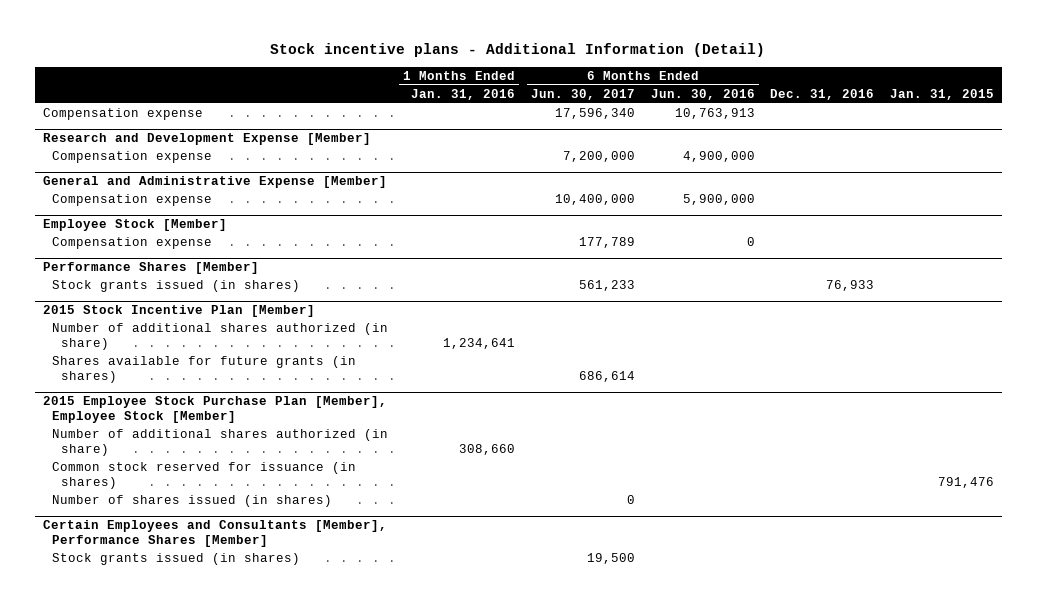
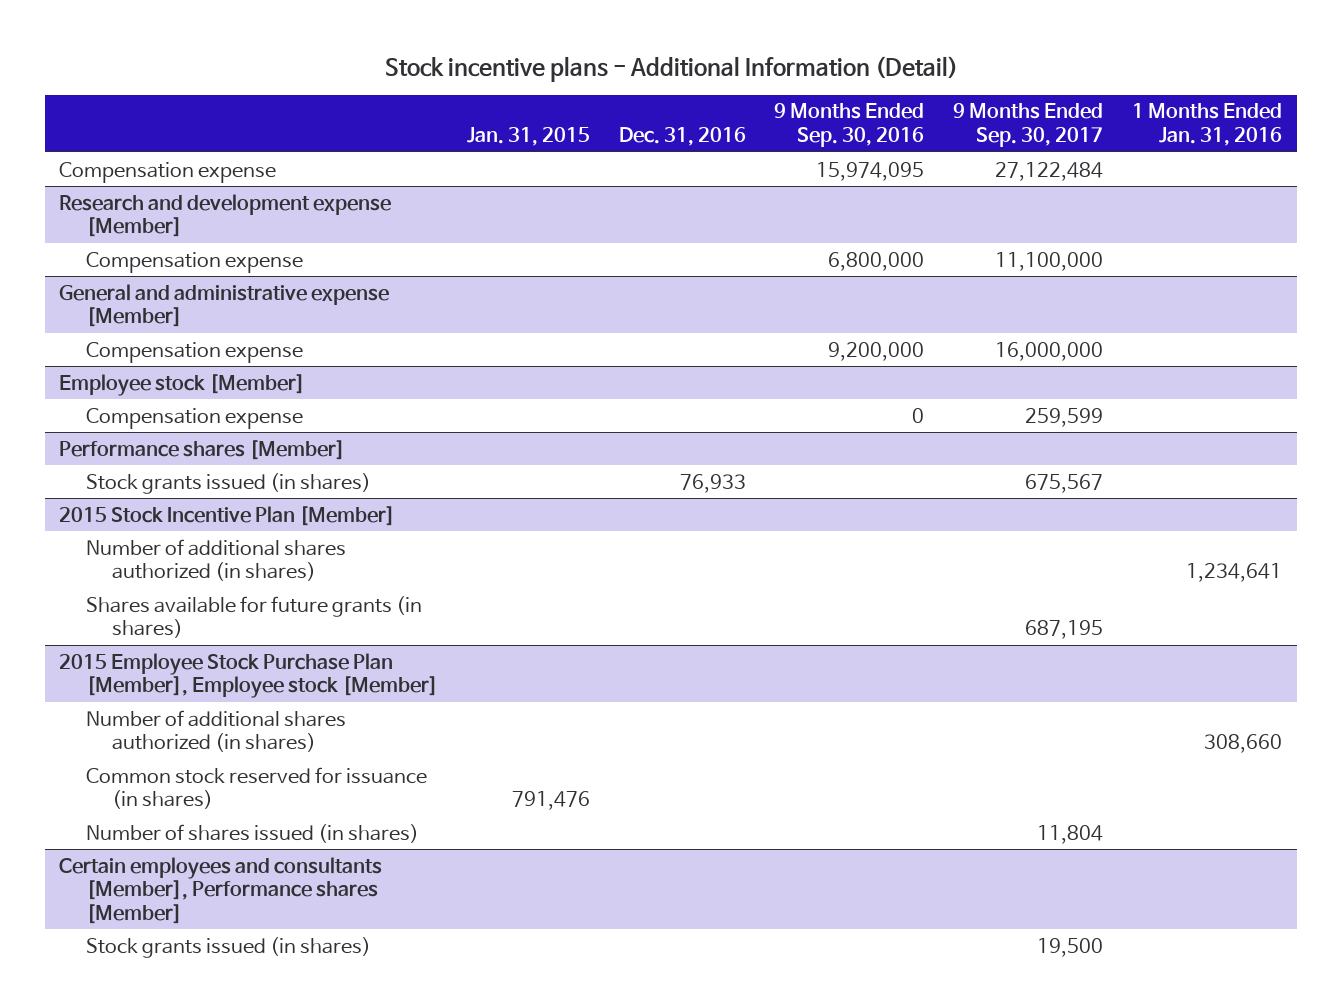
- | 1 Months Ended Jan. 31, 2016 | 6 Months Ended Jun. 30, 2017 | 6 Months Ended Jun. 30, 2016 | Dec. 31, 2016 | Jan. 31, 2015
+ | Jan. 31, 2015 | Dec. 31, 2016 | 9 Months Ended Sep. 30, 2016 | 9 Months Ended Sep. 30, 2017 | 1 Months Ended Jan. 31, 2016
- Research and Development Expense [Member]
+ Research and development expense [Member]
- General and Administrative Expense [Member]
+ General and administrative expense [Member]
- Employee Stock [Member]
+ Employee stock [Member]
- Performance Shares [Member]
+ Performance shares [Member]
@ 2015 Stock Incentive Plan [Member]
- Number of additional shares authorized (in share) | 1,234,641 | | | |
+ Number of additional shares authorized (in shares) | | | | | 1,234,641
- 2015 Employee Stock Purchase Plan [Member], Employee Stock [Member]
- Number of additional shares authorized (in share) | 308,660 | | | |
+ 2015 Employee Stock Purchase Plan [Member], Employee stock [Member]
+ Number of additional shares authorized (in shares) | | | | | 308,660
- Certain Employees and Consultants [Member], Performance Shares [Member]
+ Certain employees and consultants [Member], Performance shares [Member]

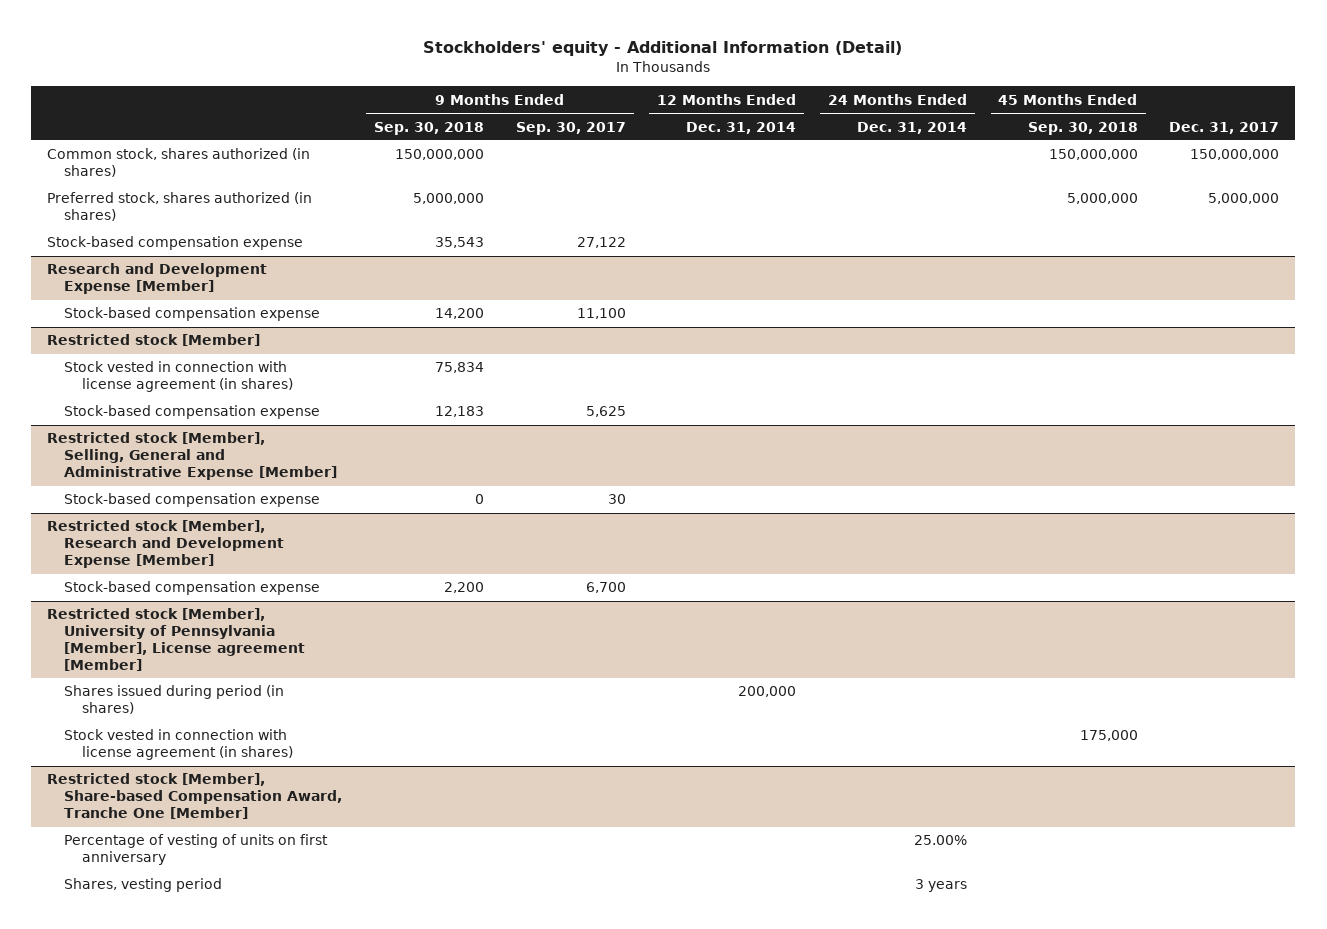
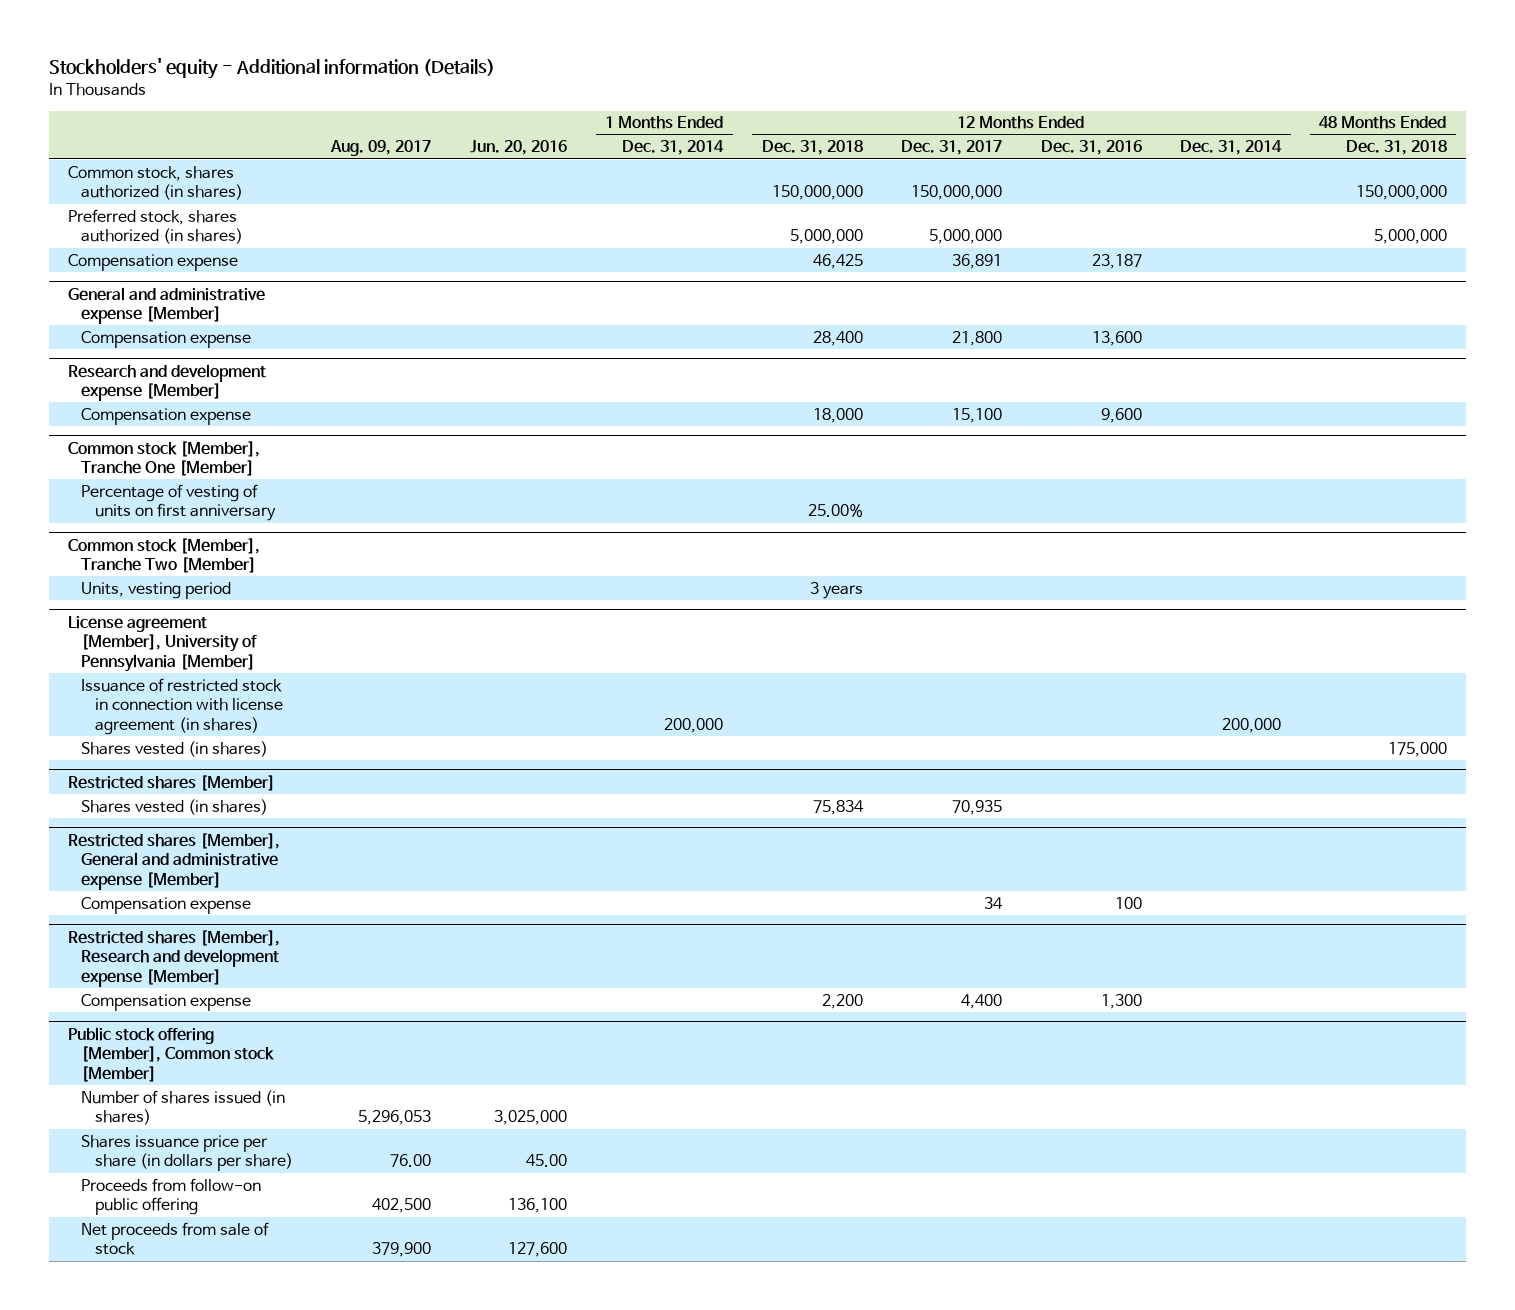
- Stockholders' equity - Additional Information (Detail)
+ Stockholders' equity - Additional information (Details)
- | 9 Months Ended Sep. 30, 2018 | 9 Months Ended Sep. 30, 2017 | 12 Months Ended Dec. 31, 2014 | 24 Months Ended Dec. 31, 2014 | 45 Months Ended Sep. 30, 2018 | Dec. 31, 2017
+ | Aug. 09, 2017 | Jun. 20, 2016 | 1 Months Ended Dec. 31, 2014 | 12 Months Ended Dec. 31, 2018 | 12 Months Ended Dec. 31, 2017 | 12 Months Ended Dec. 31, 2016 | 12 Months Ended Dec. 31, 2014 | 48 Months Ended Dec. 31, 2018
- Stock-based compensation expense | 35,543 | 27,122 | | | |
- Research and Development Expense [Member]
- Stock-based compensation expense | 14,200 | 11,100 | | | |
- Restricted stock [Member]
- Stock vested in connection with license agreement (in shares) | 75,834 | | | | |
- Stock-based compensation expense | 12,183 | 5,625 | | | |
- Restricted stock [Member], Selling, General and Administrative Expense [Member]
- Stock-based compensation expense | 0 | 30 | | | |
- Restricted stock [Member], Research and Development Expense [Member]
- Stock-based compensation expense | 2,200 | 6,700 | | | |
- Restricted stock [Member], University of Pennsylvania [Member], License agreement [Member]
- Shares issued during period (in shares) | | | 200,000 | | |
- Stock vested in connection with license agreement (in shares) | | | | | 175,000 |
- Restricted stock [Member], Share-based Compensation Award, Tranche One [Member]
- Percentage of vesting of units on first anniversary | | | | 25.00% | |
- Shares, vesting period | | | | 3 years | |
+ Compensation expense | | | | 46,425 | 36,891 | 23,187 | |
+ General and administrative expense [Member]
+ Compensation expense | | | | 28,400 | 21,800 | 13,600 | |
+ Research and development expense [Member]
+ Compensation expense | | | | 18,000 | 15,100 | 9,600 | |
+ Common stock [Member], Tranche One [Member]
+ Percentage of vesting of units on first anniversary | | | | 25.00% | | | |
+ Common stock [Member], Tranche Two [Member]
+ Units, vesting period | | | | 3 years | | | |
+ License agreement [Member], University of Pennsylvania [Member]
+ Issuance of restricted stock in connection with license agreement (in shares) | | | 200,000 | | | | 200,000 |
+ Shares vested (in shares) | | | | | | | | 175,000
+ Restricted shares [Member]
+ Shares vested (in shares) | | | | 75,834 | 70,935 | | |
+ Restricted shares [Member], General and administrative expense [Member]
+ Compensation expense | | | | | 34 | 100 | |
+ Restricted shares [Member], Research and development expense [Member]
+ Compensation expense | | | | 2,200 | 4,400 | 1,300 | |
+ Public stock offering [Member], Common stock [Member]
+ Number of shares issued (in shares) | 5,296,053 | 3,025,000 | | | | | |
+ Shares issuance price per share (in dollars per share) | 76.00 | 45.00 | | | | | |
+ Proceeds from follow-on public offering | 402,500 | 136,100 | | | | | |
+ Net proceeds from sale of stock | 379,900 | 127,600 | | | | | |

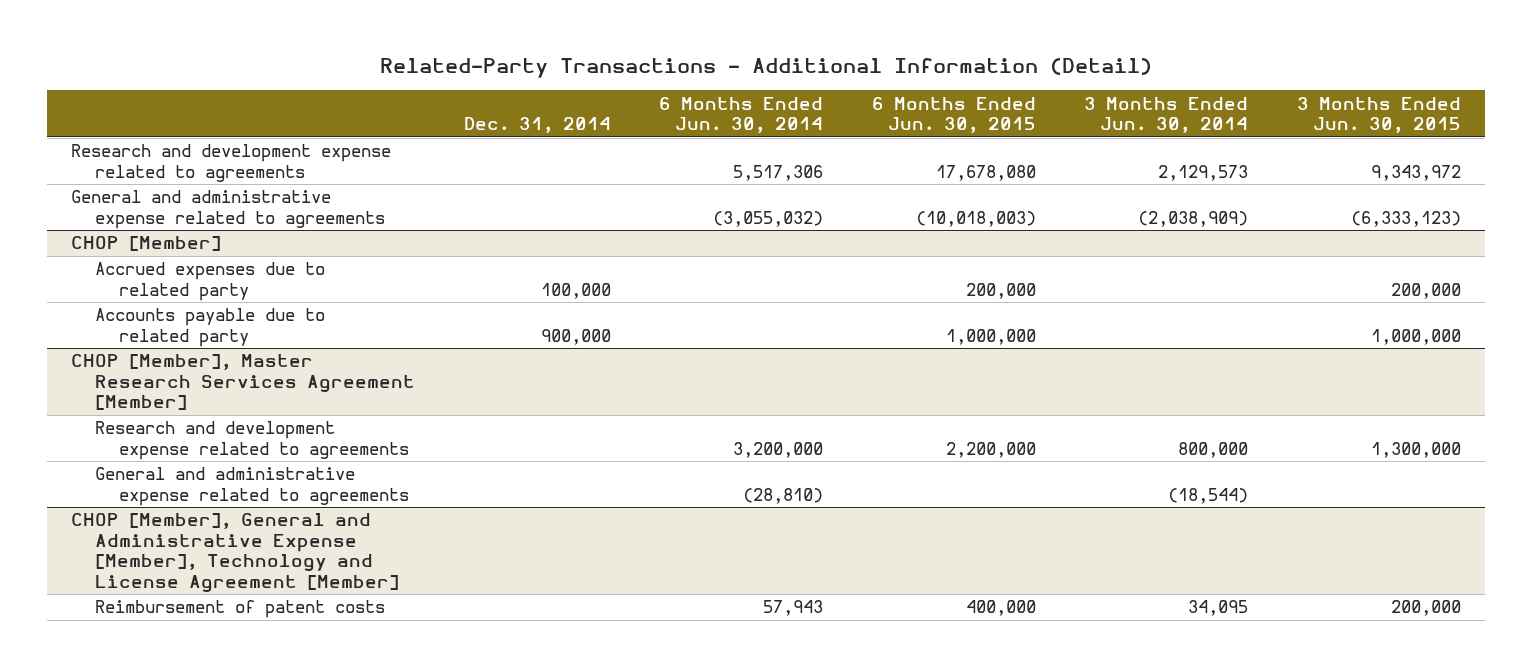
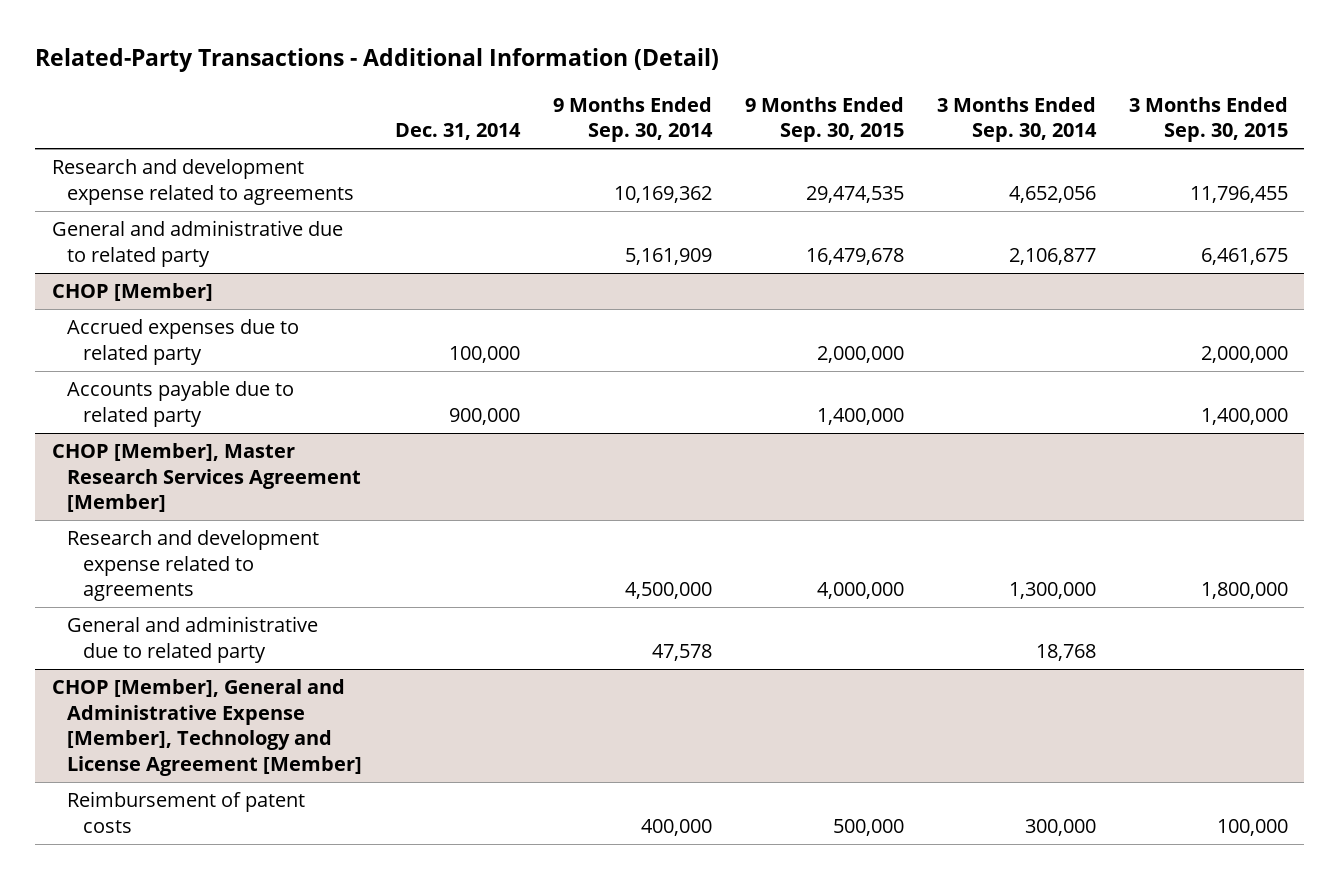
- | Dec. 31, 2014 | 6 Months Ended Jun. 30, 2014 | 6 Months Ended Jun. 30, 2015 | 3 Months Ended Jun. 30, 2014 | 3 Months Ended Jun. 30, 2015
+ | Dec. 31, 2014 | 9 Months Ended Sep. 30, 2014 | 9 Months Ended Sep. 30, 2015 | 3 Months Ended Sep. 30, 2014 | 3 Months Ended Sep. 30, 2015
- General and administrative expense related to agreements | | (3,055,032) | (10,018,003) | (2,038,909) | (6,333,123)
+ General and administrative due to related party | | 5,161,909 | 16,479,678 | 2,106,877 | 6,461,675
@ CHOP [Member], Master Research Services Agreement [Member]
- General and administrative expense related to agreements | | (28,810) | | (18,544) |
+ General and administrative due to related party | | 47,578 | | 18,768 |

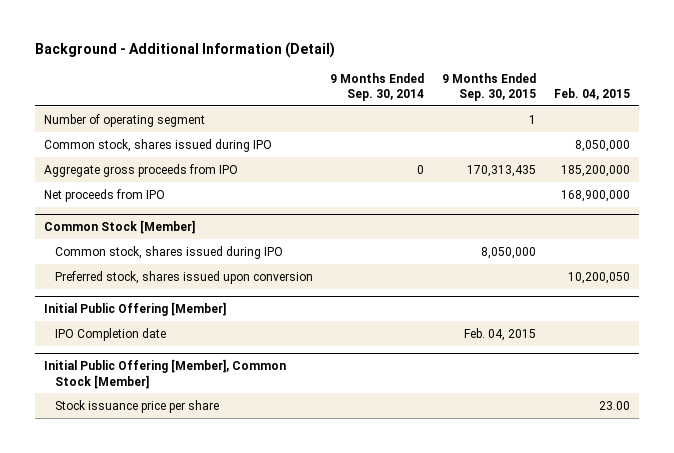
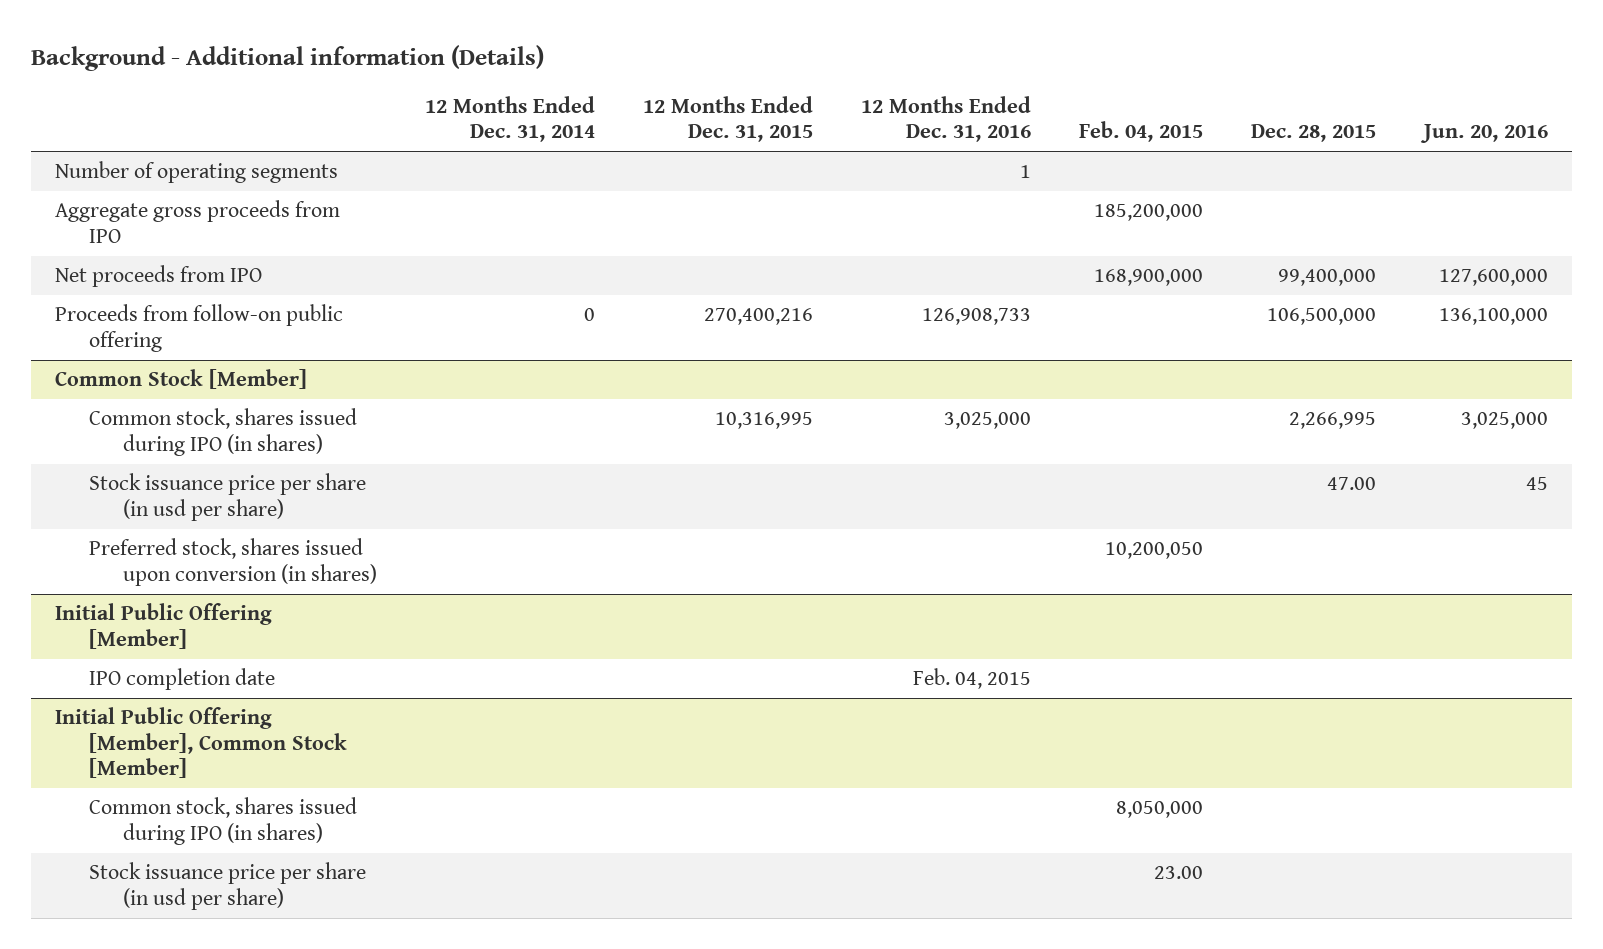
- Background - Additional Information (Detail)
+ Background - Additional information (Details)
- | 9 Months Ended Sep. 30, 2014 | 9 Months Ended Sep. 30, 2015 | Feb. 04, 2015
+ | 12 Months Ended Dec. 31, 2014 | 12 Months Ended Dec. 31, 2015 | 12 Months Ended Dec. 31, 2016 | Feb. 04, 2015 | Dec. 28, 2015 | Jun. 20, 2016
- Number of operating segment | | 1 |
- Common stock, shares issued during IPO | | | 8,050,000
+ Number of operating segments | | | 1 | | |
+ Proceeds from follow-on public offering | 0 | 270,400,216 | 126,908,733 | | 106,500,000 | 136,100,000
@ Common Stock [Member]
- Common stock, shares issued during IPO | | 8,050,000 |
- Preferred stock, shares issued upon conversion | | | 10,200,050
+ Common stock, shares issued during IPO (in shares) | | 10,316,995 | 3,025,000 | | 2,266,995 | 3,025,000
+ Stock issuance price per share (in usd per share) | | | | | 47.00 | 45
+ Preferred stock, shares issued upon conversion (in shares) | | | | 10,200,050 | |
@ Initial Public Offering [Member]
- IPO Completion date | | Feb. 04, 2015 |
+ IPO completion date | | | Feb. 04, 2015 | | |
@ Initial Public Offering [Member], Common Stock [Member]
- Stock issuance price per share | | | 23.00
+ Common stock, shares issued during IPO (in shares) | | | | 8,050,000 | |
+ Stock issuance price per share (in usd per share) | | | | 23.00 | |

